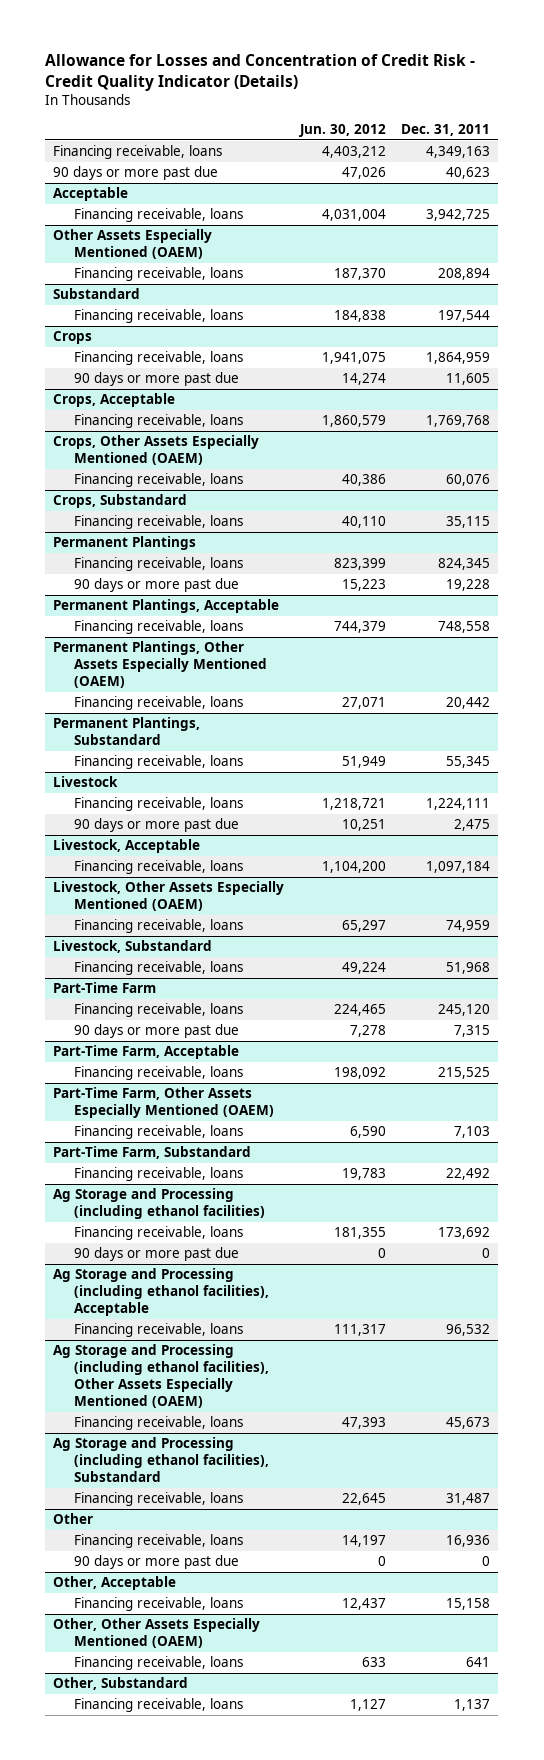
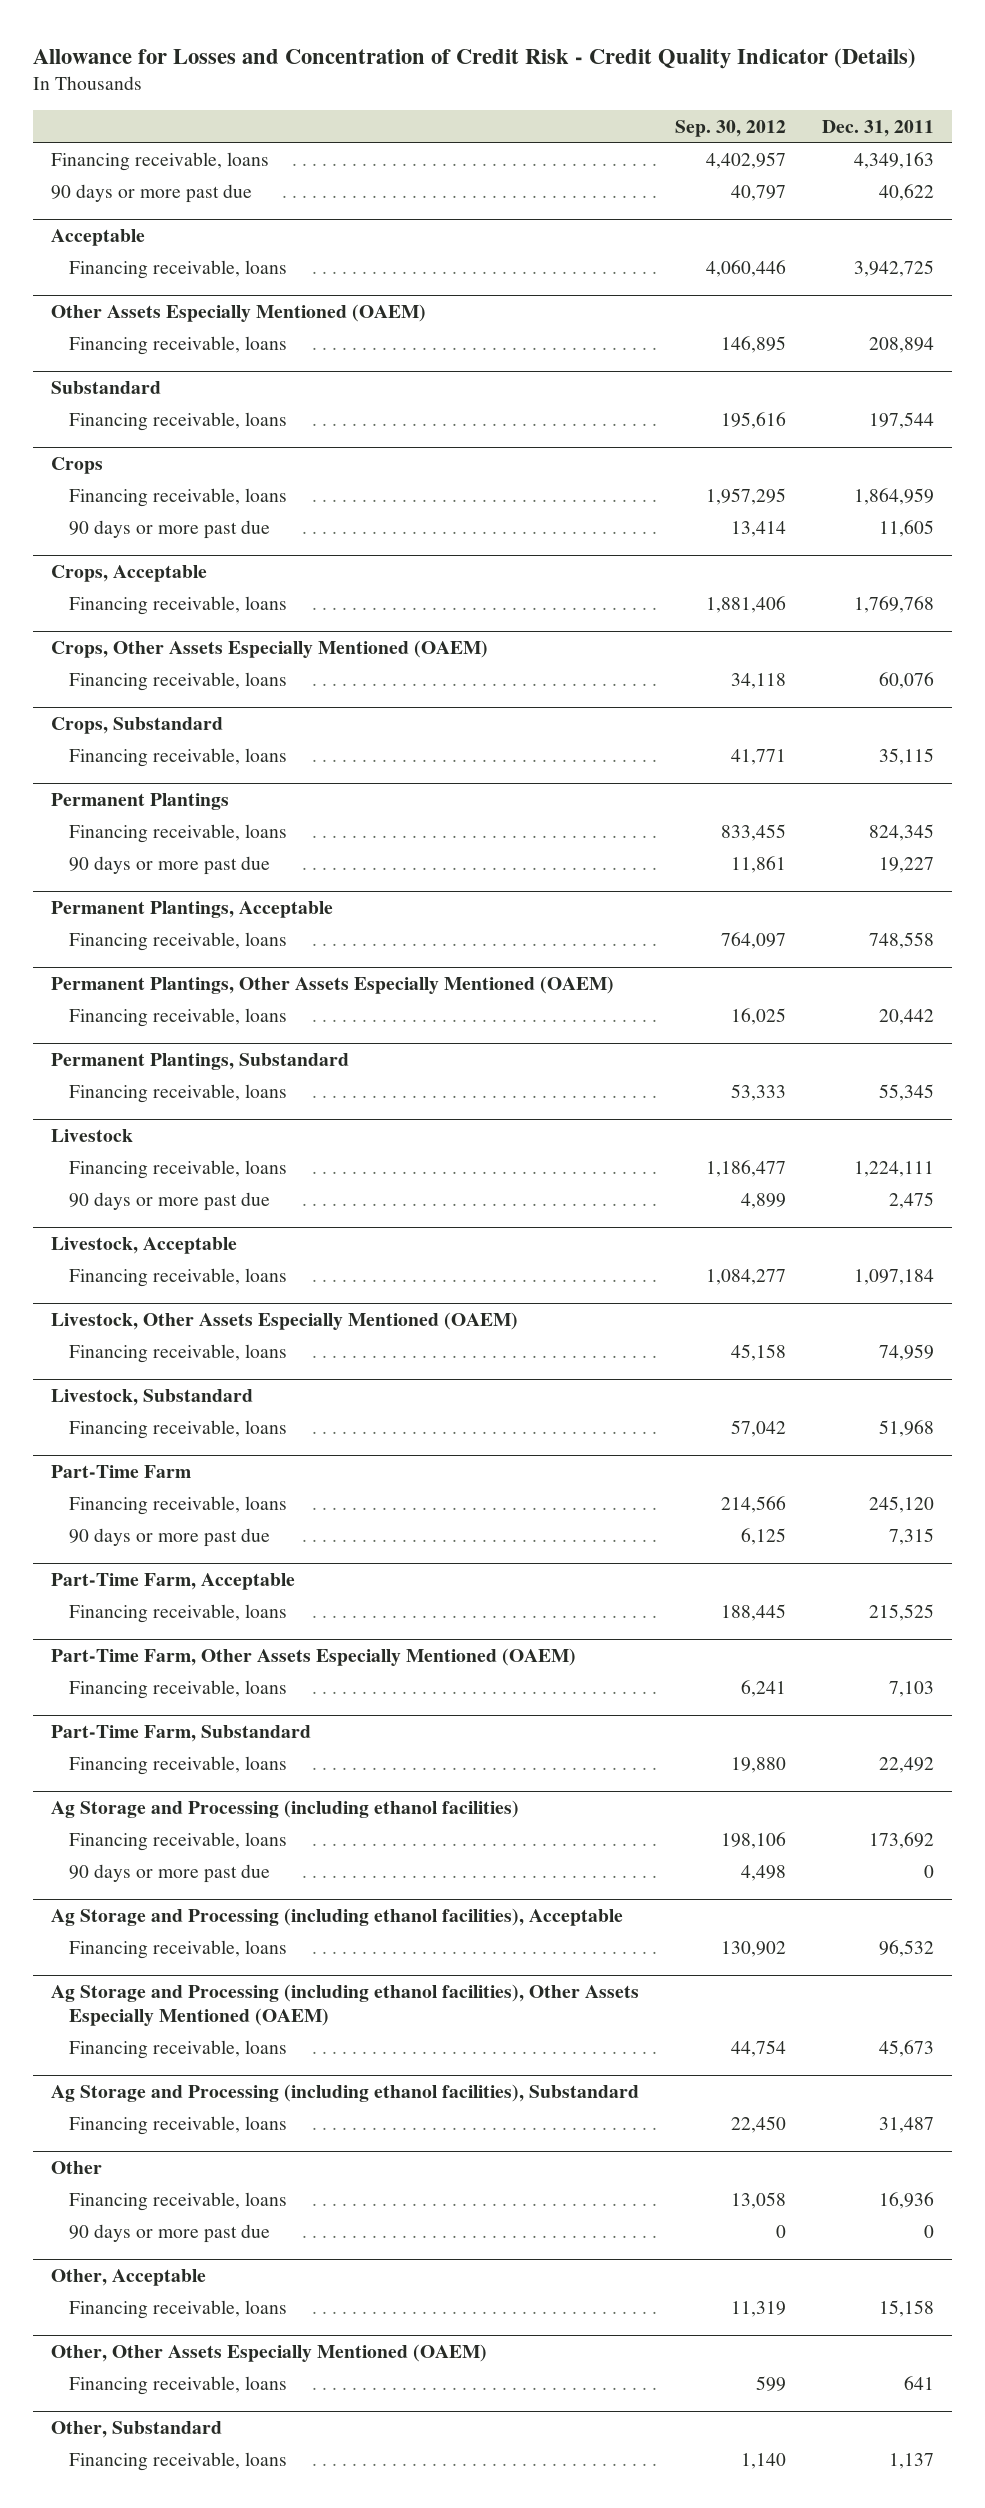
- | Jun. 30, 2012 | Dec. 31, 2011
+ | Sep. 30, 2012 | Dec. 31, 2011
- 90 days or more past due | 47,026 | 40,623
+ 90 days or more past due | 40,797 | 40,622
@ Permanent Plantings
- 90 days or more past due | 15,223 | 19,228
+ 90 days or more past due | 11,861 | 19,227

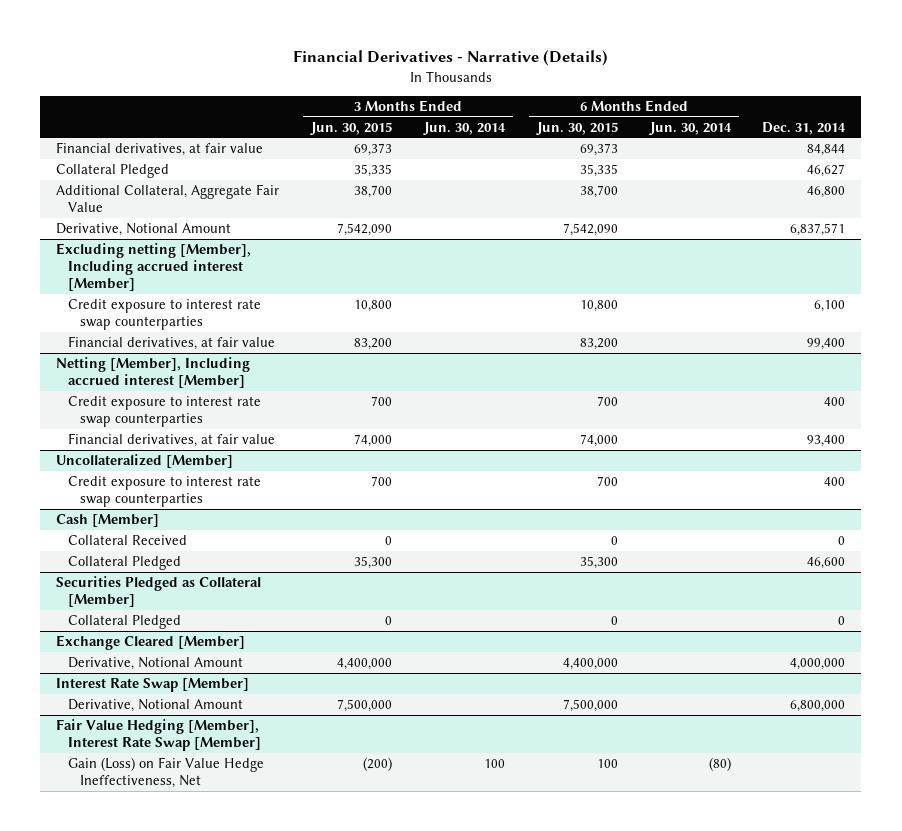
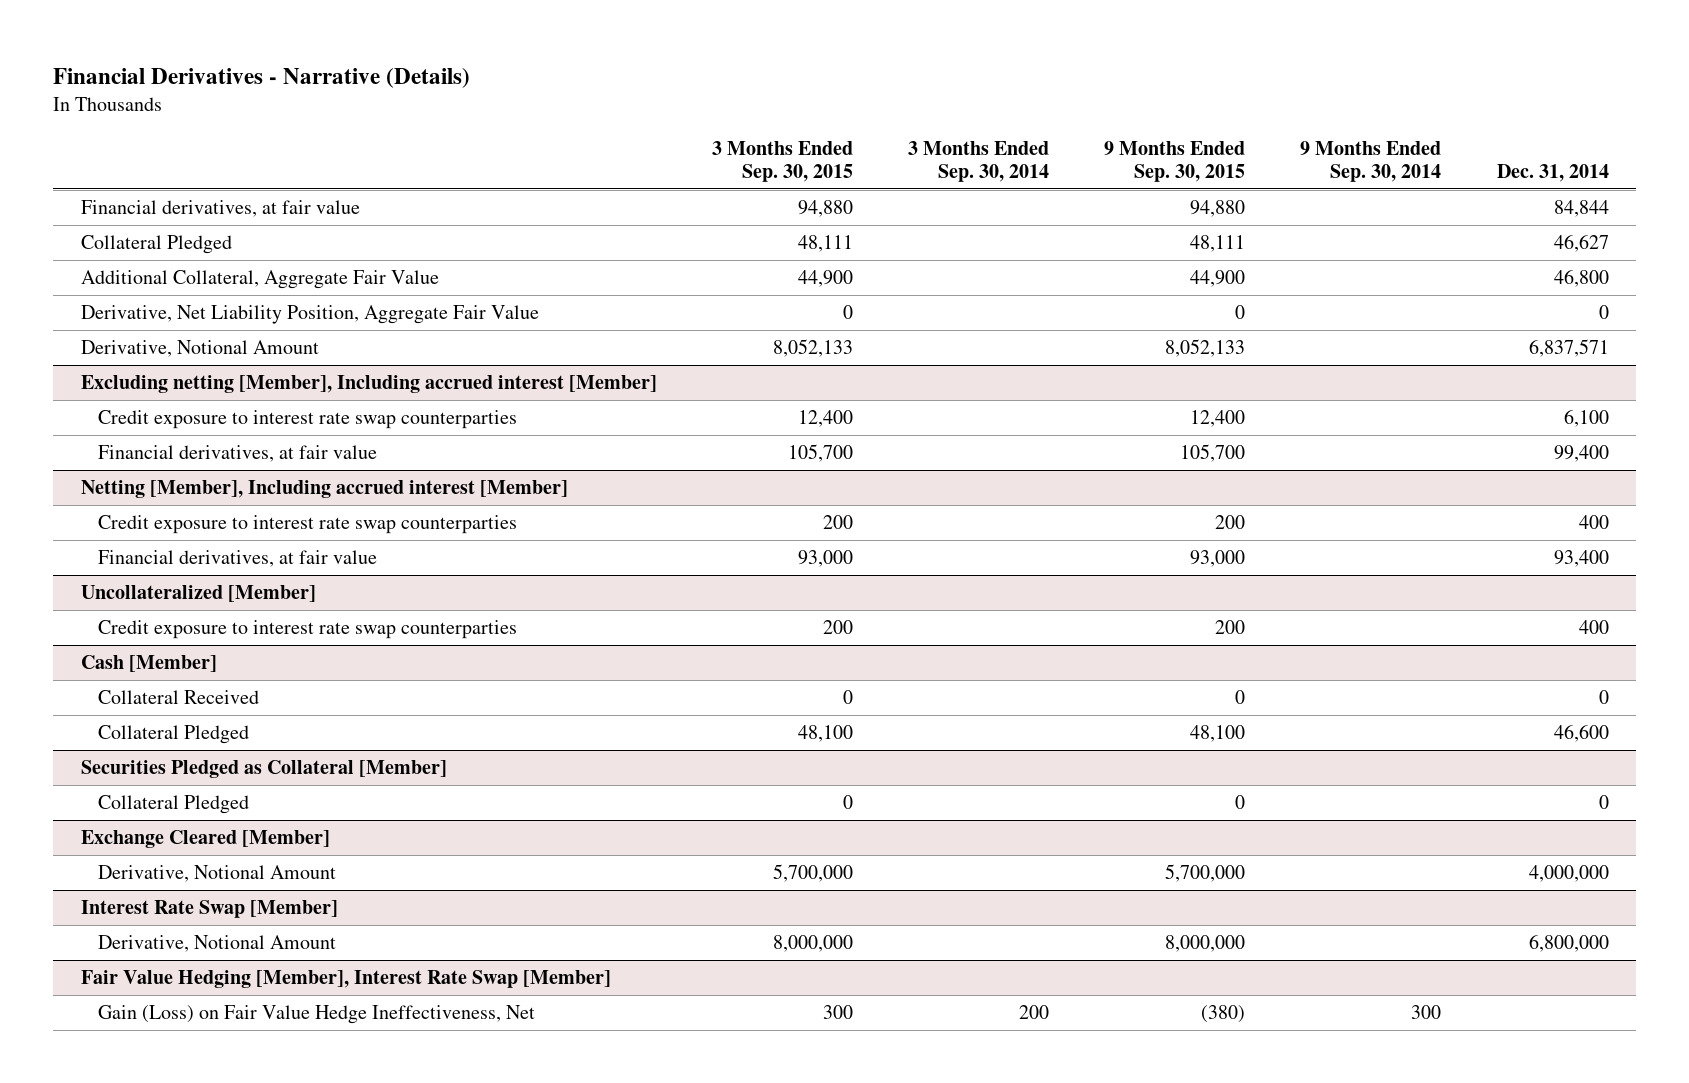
- | 3 Months Ended Jun. 30, 2015 | 3 Months Ended Jun. 30, 2014 | 6 Months Ended Jun. 30, 2015 | 6 Months Ended Jun. 30, 2014 | Dec. 31, 2014
+ | 3 Months Ended Sep. 30, 2015 | 3 Months Ended Sep. 30, 2014 | 9 Months Ended Sep. 30, 2015 | 9 Months Ended Sep. 30, 2014 | Dec. 31, 2014
+ Derivative, Net Liability Position, Aggregate Fair Value | 0 | | 0 | | 0

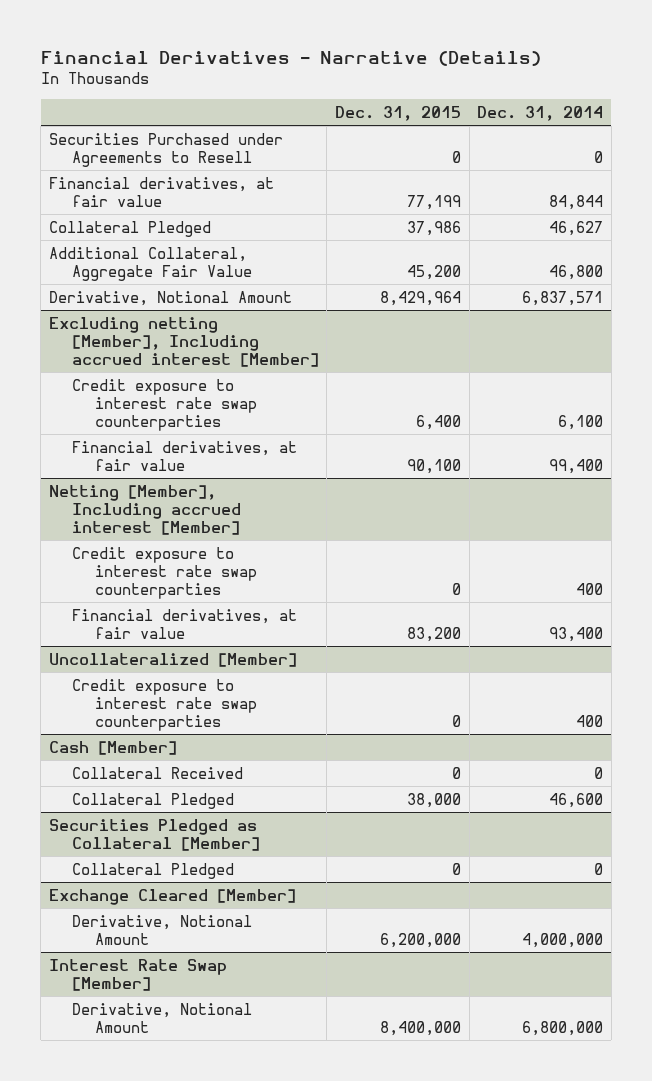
- | 3 Months Ended Sep. 30, 2015 | 3 Months Ended Sep. 30, 2014 | 9 Months Ended Sep. 30, 2015 | 9 Months Ended Sep. 30, 2014 | Dec. 31, 2014
+ | Dec. 31, 2015 | Dec. 31, 2014
+ Securities Purchased under Agreements to Resell | 0 | 0
- Derivative, Net Liability Position, Aggregate Fair Value | 0 | | 0 | | 0
- Fair Value Hedging [Member], Interest Rate Swap [Member]
- Gain (Loss) on Fair Value Hedge Ineffectiveness, Net | 300 | 200 | (380) | 300 |

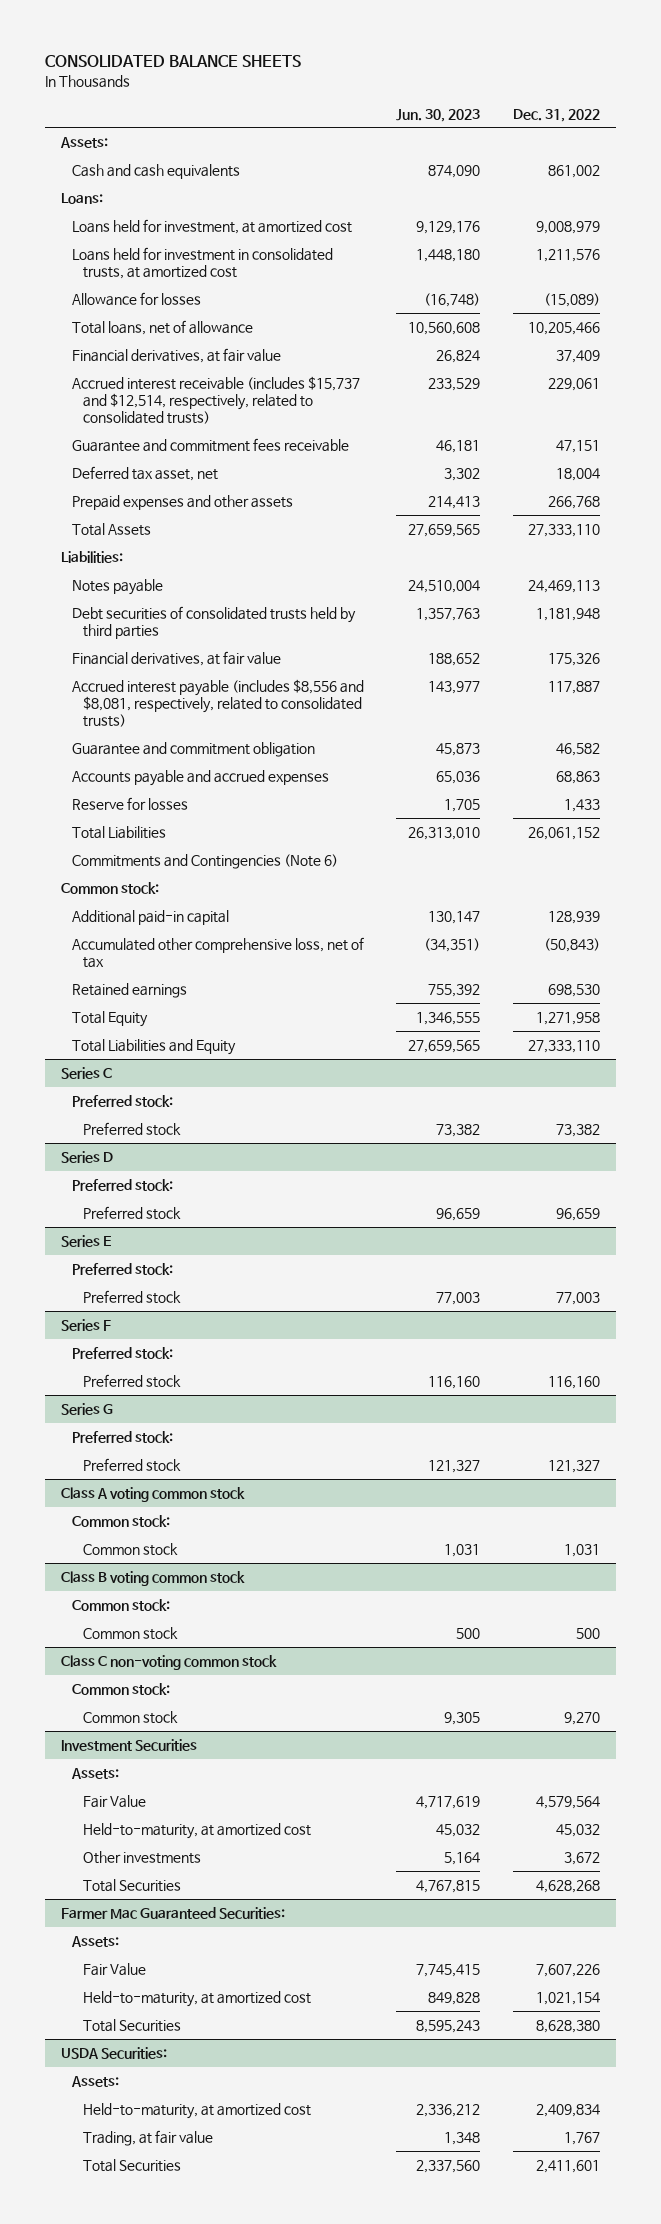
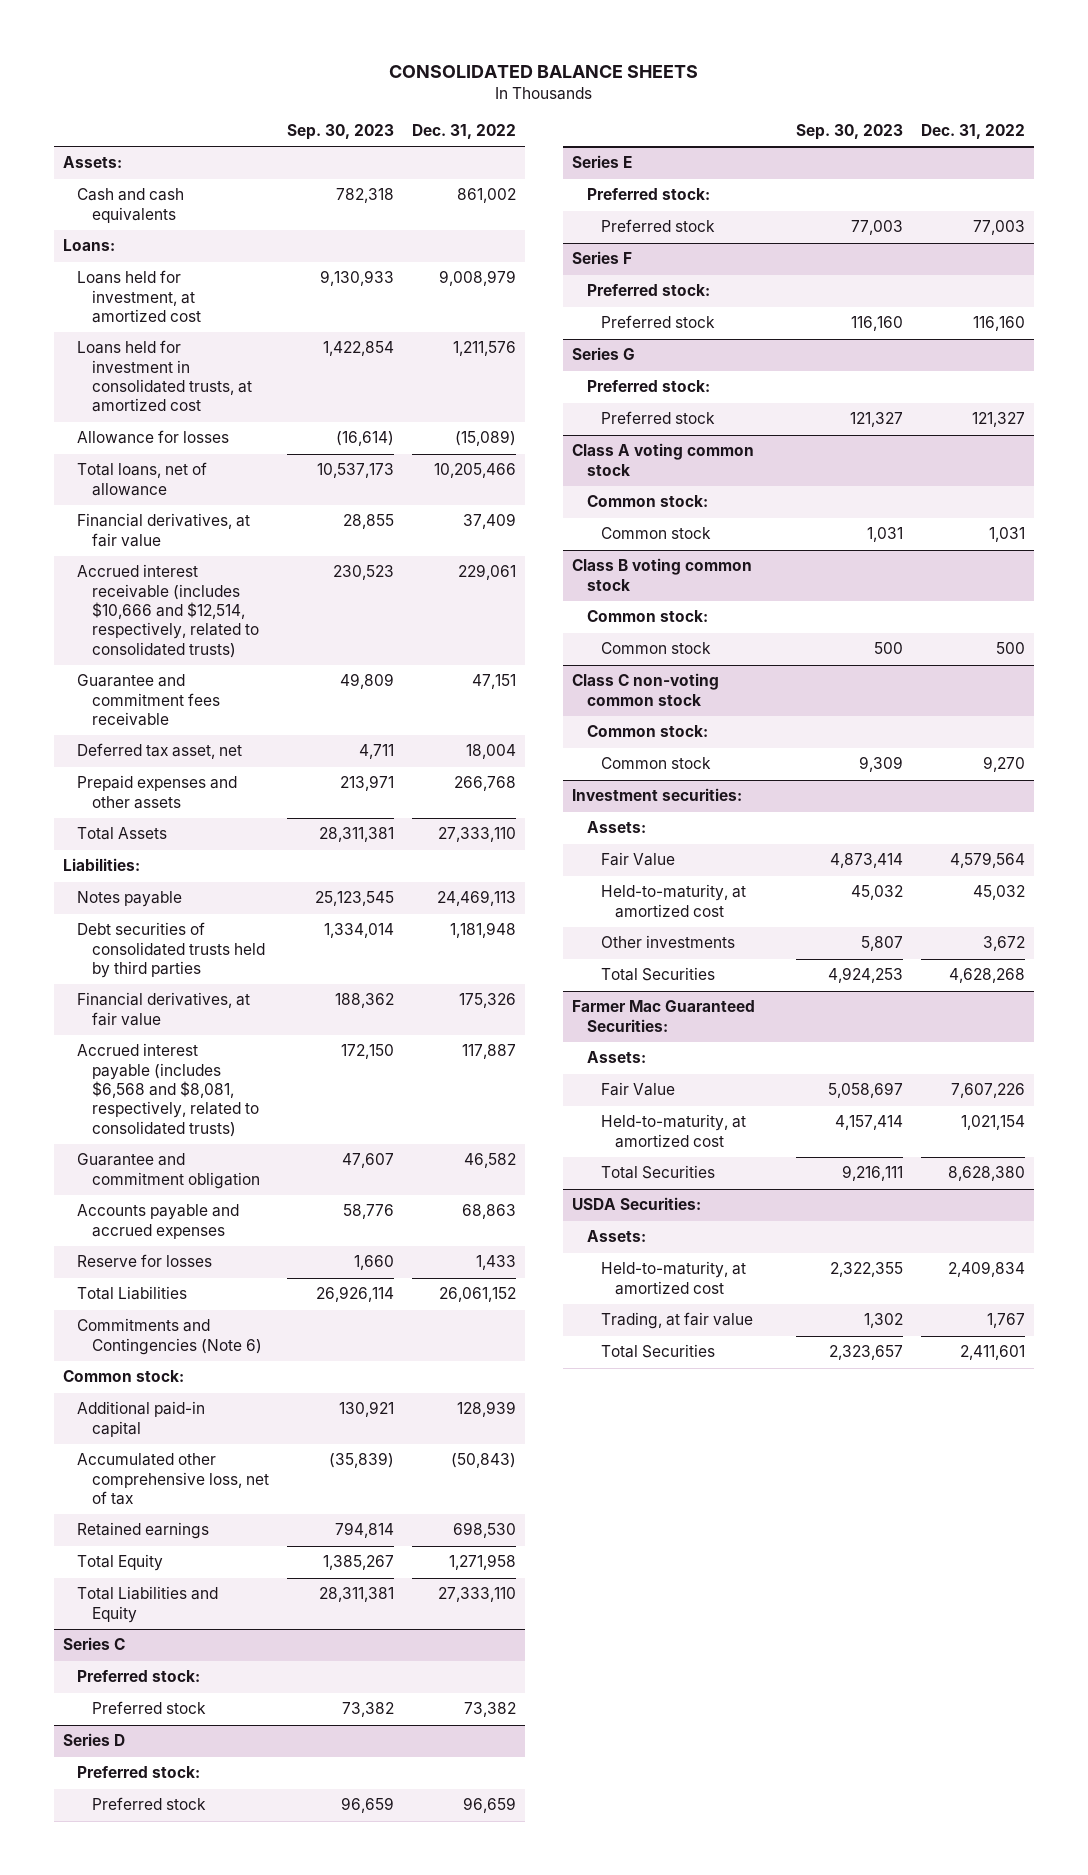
- | Jun. 30, 2023 | Dec. 31, 2022
+ | Sep. 30, 2023 | Dec. 31, 2022
- Accrued interest receivable (includes $15,737 and $12,514, respectively, related to consolidated trusts) | 233,529 | 229,061
+ Accrued interest receivable (includes $10,666 and $12,514, respectively, related to consolidated trusts) | 230,523 | 229,061
- Accrued interest payable (includes $8,556 and $8,081, respectively, related to consolidated trusts) | 143,977 | 117,887
+ Accrued interest payable (includes $6,568 and $8,081, respectively, related to consolidated trusts) | 172,150 | 117,887
- Investment Securities
+ Investment securities:

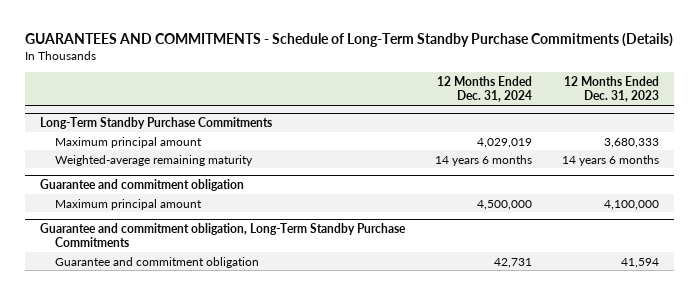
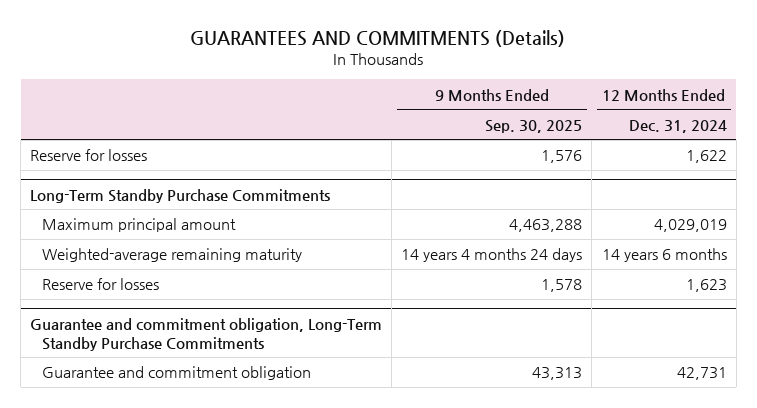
- GUARANTEES AND COMMITMENTS - Schedule of Long-Term Standby Purchase Commitments (Details)
+ GUARANTEES AND COMMITMENTS (Details)
- | 12 Months Ended Dec. 31, 2024 | 12 Months Ended Dec. 31, 2023
+ | 9 Months Ended Sep. 30, 2025 | 12 Months Ended Dec. 31, 2024
+ Reserve for losses | 1,576 | 1,622
- Guarantee and commitment obligation
- Maximum principal amount | 4,500,000 | 4,100,000
@ Long-Term Standby Purchase Commitments
+ Reserve for losses | 1,578 | 1,623

